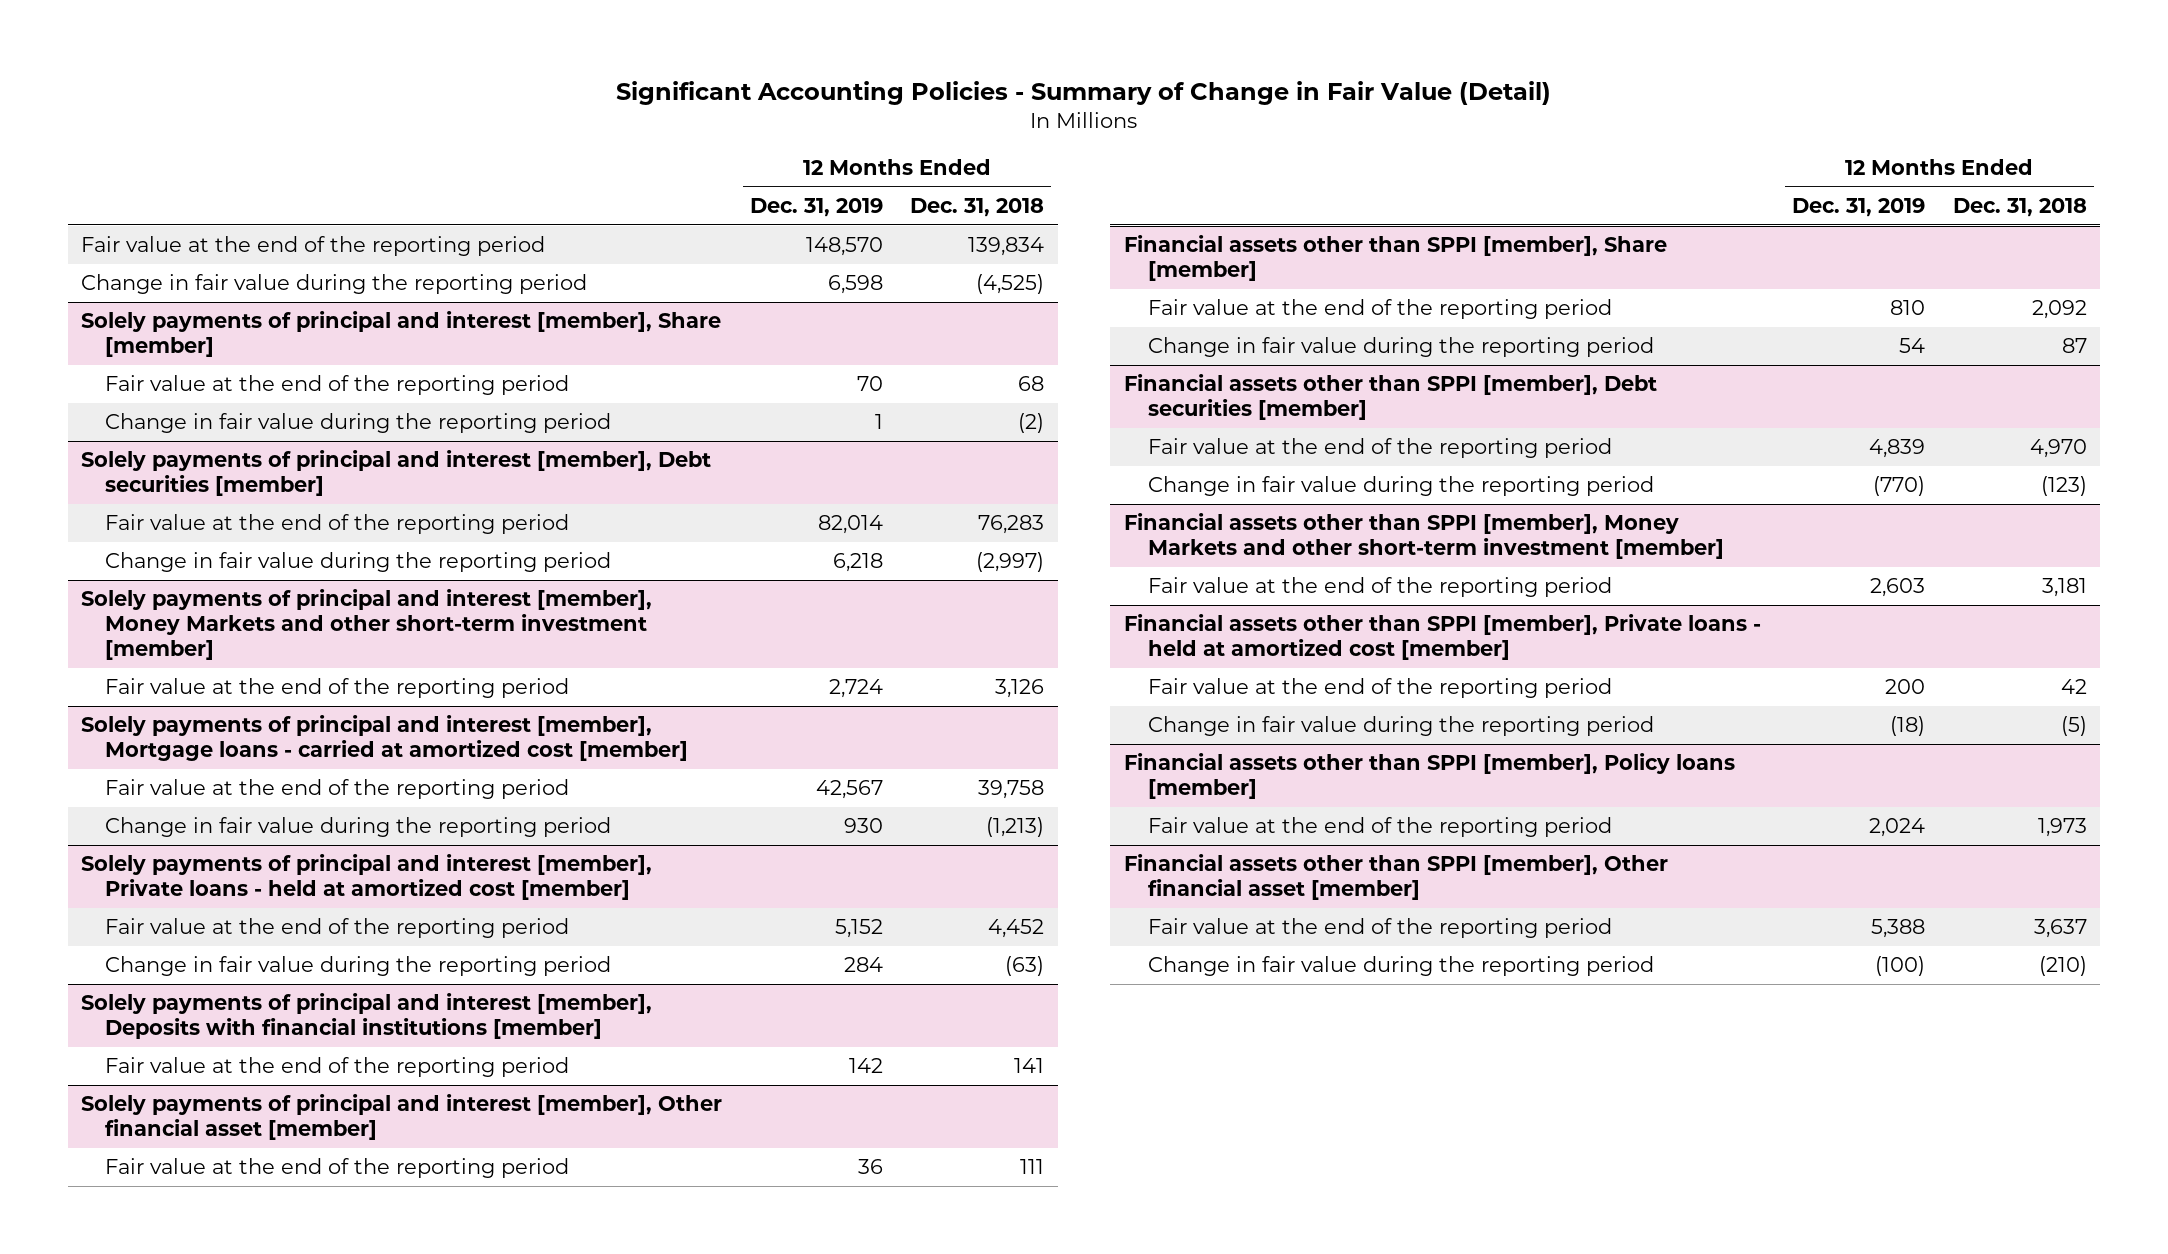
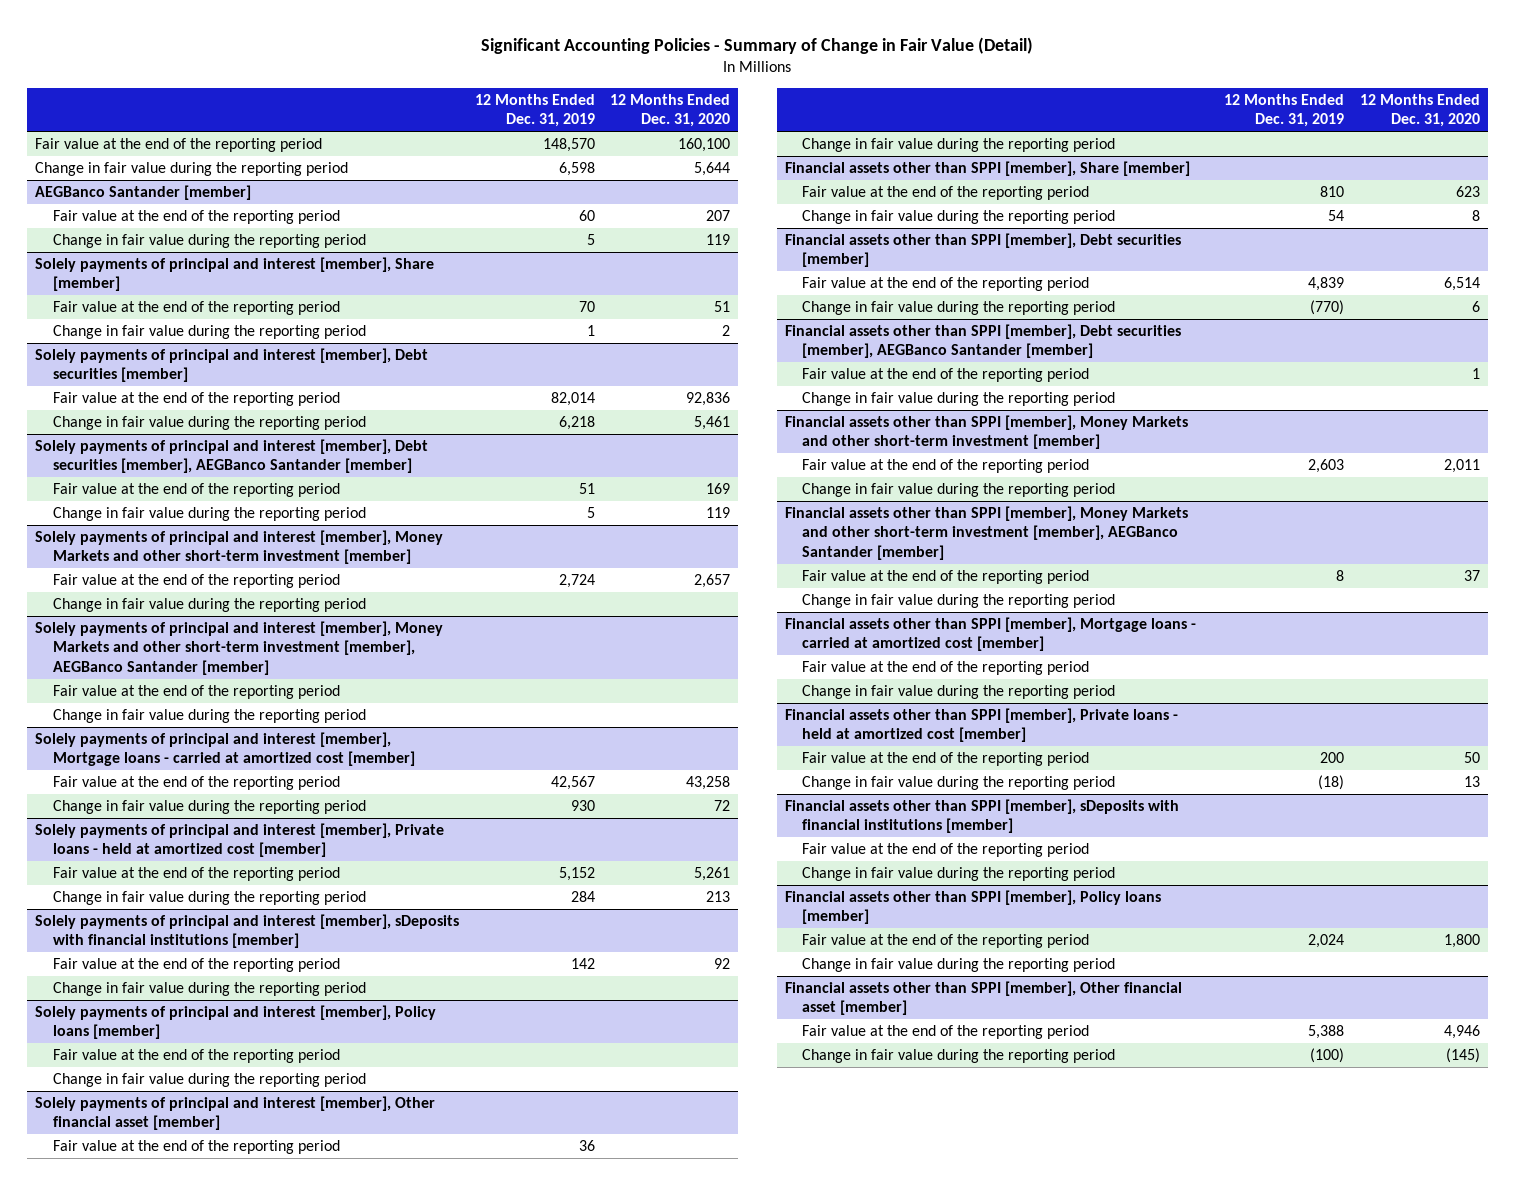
- | 12 Months Ended Dec. 31, 2019 | 12 Months Ended Dec. 31, 2018
+ | 12 Months Ended Dec. 31, 2019 | 12 Months Ended Dec. 31, 2020
+ AEGBanco Santander [member]
+ Fair value at the end of the reporting period | 60 | 207
+ Change in fair value during the reporting period | 5 | 119
+ Solely payments of principal and interest [member], Debt securities [member], AEGBanco Santander [member]
+ Fair value at the end of the reporting period | 51 | 169
+ Change in fair value during the reporting period | 5 | 119
@ Solely payments of principal and interest [member], Money Markets and other short-term investment [member]
+ Change in fair value during the reporting period
+ Solely payments of principal and interest [member], Money Markets and other short-term investment [member], AEGBanco Santander [member]
+ Fair value at the end of the reporting period
+ Change in fair value during the reporting period
- Solely payments of principal and interest [member], Deposits with financial institutions [member]
+ Solely payments of principal and interest [member], sDeposits with financial institutions [member]
+ Change in fair value during the reporting period
+ Solely payments of principal and interest [member], Policy loans [member]
+ Fair value at the end of the reporting period
+ Change in fair value during the reporting period
@ Solely payments of principal and interest [member], Other financial asset [member]
+ Change in fair value during the reporting period
+ Financial assets other than SPPI [member], Debt securities [member], AEGBanco Santander [member]
+ Fair value at the end of the reporting period | | 1
+ Change in fair value during the reporting period
@ Financial assets other than SPPI [member], Money Markets and other short-term investment [member]
+ Change in fair value during the reporting period
+ Financial assets other than SPPI [member], Money Markets and other short-term investment [member], AEGBanco Santander [member]
+ Fair value at the end of the reporting period | 8 | 37
+ Change in fair value during the reporting period
+ Financial assets other than SPPI [member], Mortgage loans - carried at amortized cost [member]
+ Fair value at the end of the reporting period
+ Change in fair value during the reporting period
+ Financial assets other than SPPI [member], sDeposits with financial institutions [member]
+ Fair value at the end of the reporting period
+ Change in fair value during the reporting period
@ Financial assets other than SPPI [member], Policy loans [member]
+ Change in fair value during the reporting period

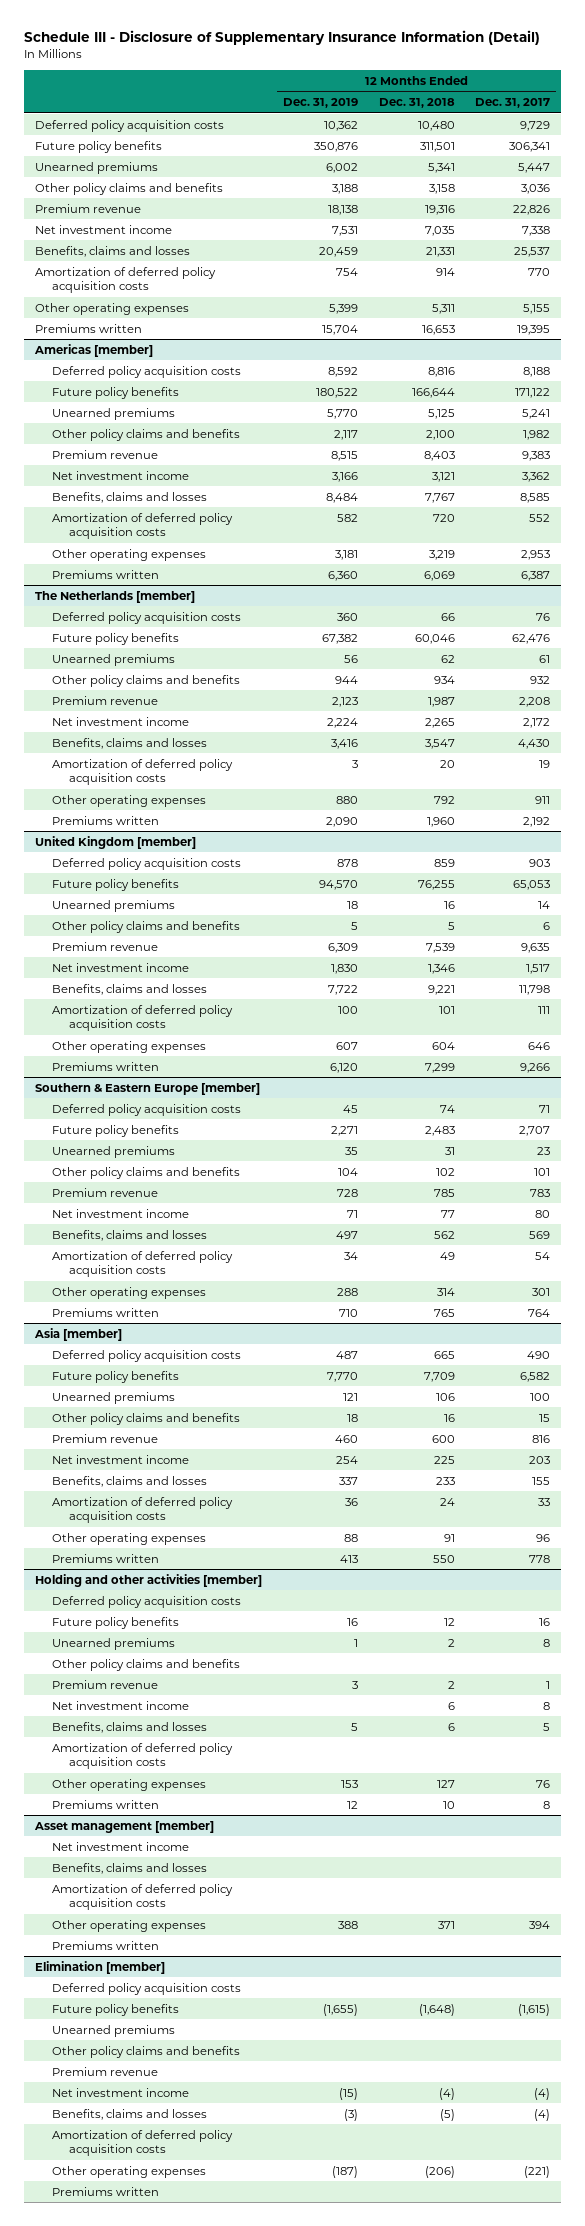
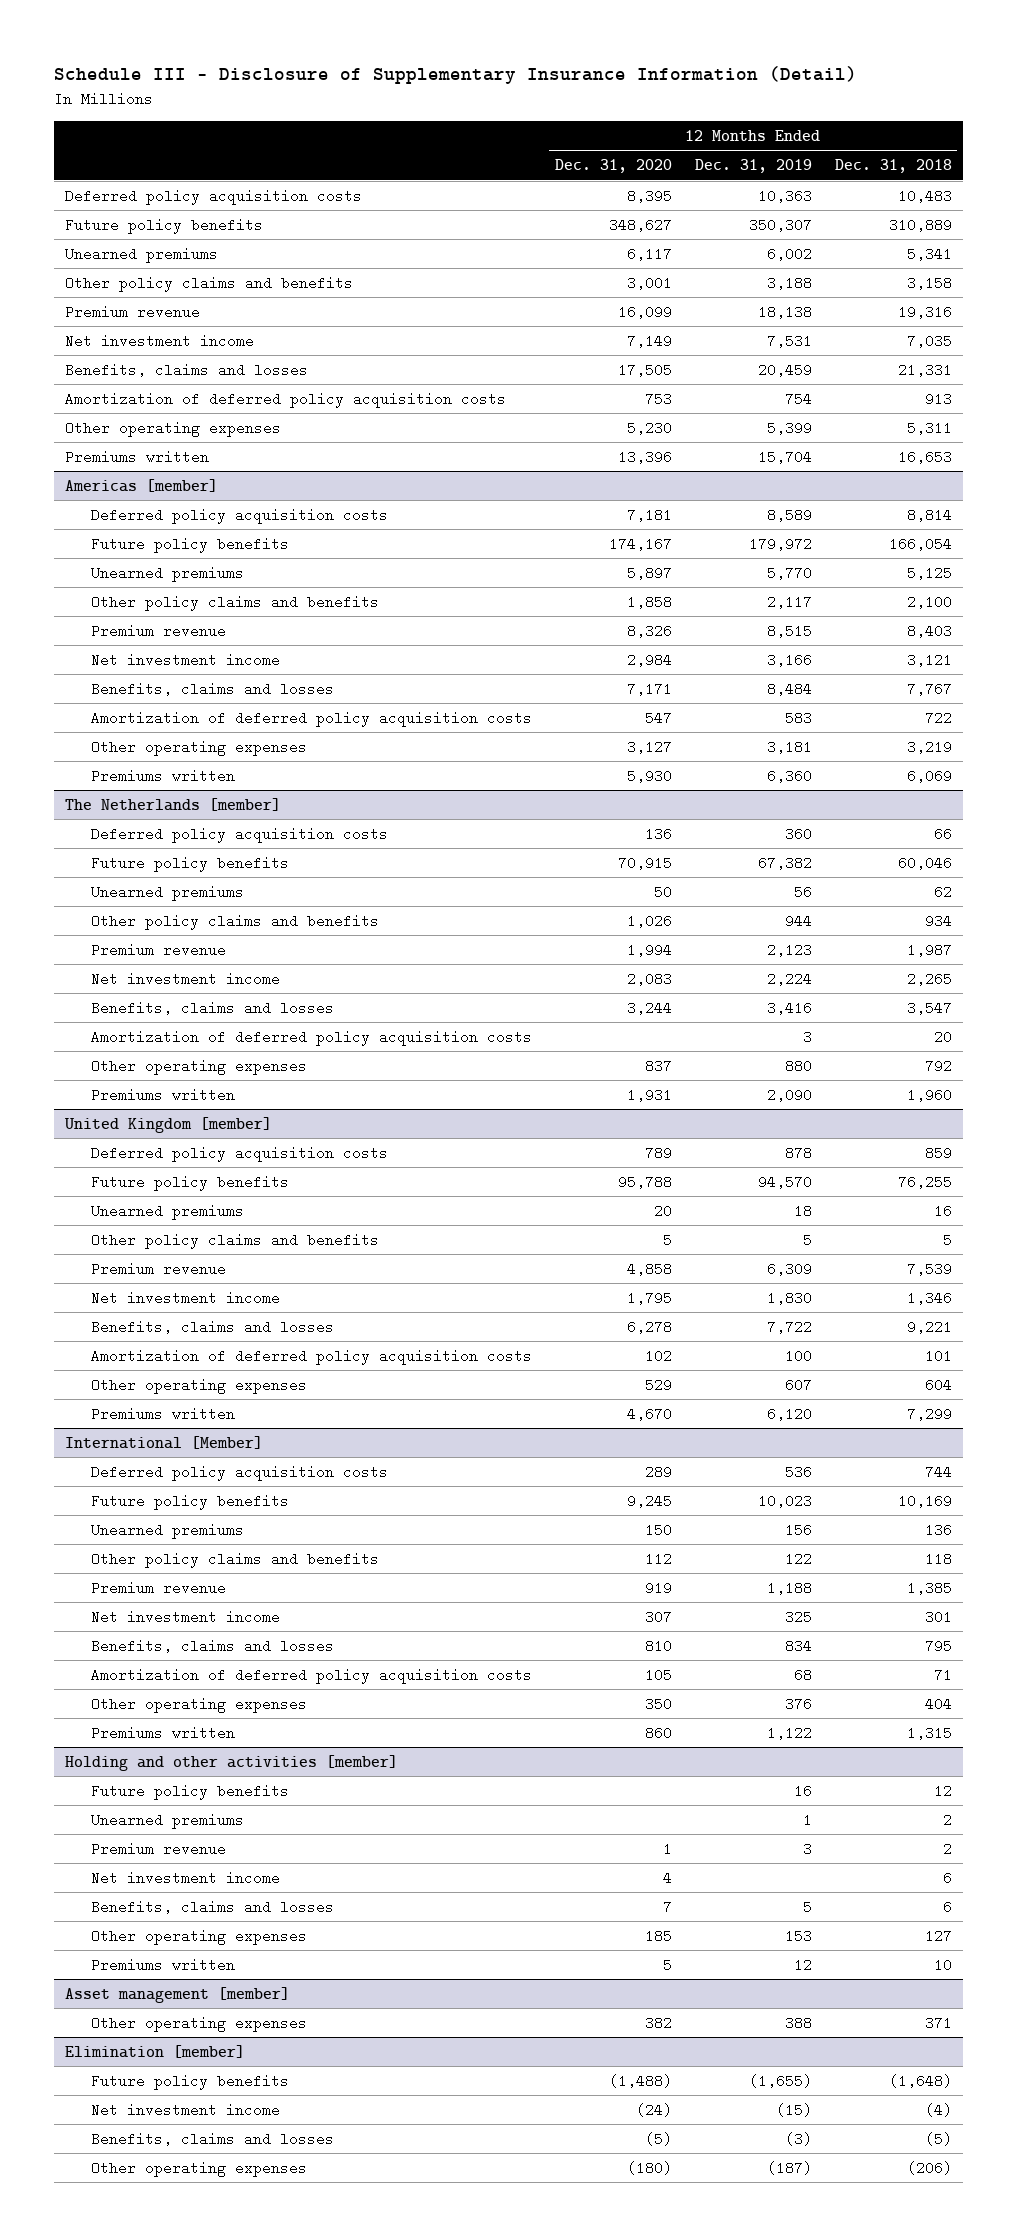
- | 12 Months Ended Dec. 31, 2019 | 12 Months Ended Dec. 31, 2018 | 12 Months Ended Dec. 31, 2017
+ | 12 Months Ended Dec. 31, 2020 | 12 Months Ended Dec. 31, 2019 | 12 Months Ended Dec. 31, 2018
- Deferred policy acquisition costs | 10,362 | 10,480 | 9,729
- Future policy benefits | 350,876 | 311,501 | 306,341
+ Deferred policy acquisition costs | 8,395 | 10,363 | 10,483
+ Future policy benefits | 348,627 | 350,307 | 310,889
- Amortization of deferred policy acquisition costs | 754 | 914 | 770
+ Amortization of deferred policy acquisition costs | 753 | 754 | 913
@ Americas [member]
- Deferred policy acquisition costs | 8,592 | 8,816 | 8,188
- Future policy benefits | 180,522 | 166,644 | 171,122
+ Deferred policy acquisition costs | 7,181 | 8,589 | 8,814
+ Future policy benefits | 174,167 | 179,972 | 166,054
- Amortization of deferred policy acquisition costs | 582 | 720 | 552
+ Amortization of deferred policy acquisition costs | 547 | 583 | 722
- Southern & Eastern Europe [member]
- Deferred policy acquisition costs | 45 | 74 | 71
- Future policy benefits | 2,271 | 2,483 | 2,707
- Unearned premiums | 35 | 31 | 23
- Other policy claims and benefits | 104 | 102 | 101
- Premium revenue | 728 | 785 | 783
- Net investment income | 71 | 77 | 80
- Benefits, claims and losses | 497 | 562 | 569
- Amortization of deferred policy acquisition costs | 34 | 49 | 54
- Other operating expenses | 288 | 314 | 301
- Premiums written | 710 | 765 | 764
- Asia [member]
- Deferred policy acquisition costs | 487 | 665 | 490
- Future policy benefits | 7,770 | 7,709 | 6,582
- Unearned premiums | 121 | 106 | 100
- Other policy claims and benefits | 18 | 16 | 15
- Premium revenue | 460 | 600 | 816
- Net investment income | 254 | 225 | 203
- Benefits, claims and losses | 337 | 233 | 155
- Amortization of deferred policy acquisition costs | 36 | 24 | 33
- Other operating expenses | 88 | 91 | 96
- Premiums written | 413 | 550 | 778
+ International [Member]
+ Deferred policy acquisition costs | 289 | 536 | 744
+ Future policy benefits | 9,245 | 10,023 | 10,169
+ Unearned premiums | 150 | 156 | 136
+ Other policy claims and benefits | 112 | 122 | 118
+ Premium revenue | 919 | 1,188 | 1,385
+ Net investment income | 307 | 325 | 301
+ Benefits, claims and losses | 810 | 834 | 795
+ Amortization of deferred policy acquisition costs | 105 | 68 | 71
+ Other operating expenses | 350 | 376 | 404
+ Premiums written | 860 | 1,122 | 1,315
@ Holding and other activities [member]
- Deferred policy acquisition costs
- Other policy claims and benefits
- Amortization of deferred policy acquisition costs
@ Asset management [member]
- Net investment income
- Benefits, claims and losses
- Amortization of deferred policy acquisition costs
- Premiums written
@ Elimination [member]
- Deferred policy acquisition costs
- Unearned premiums
- Other policy claims and benefits
- Premium revenue
- Amortization of deferred policy acquisition costs
- Premiums written

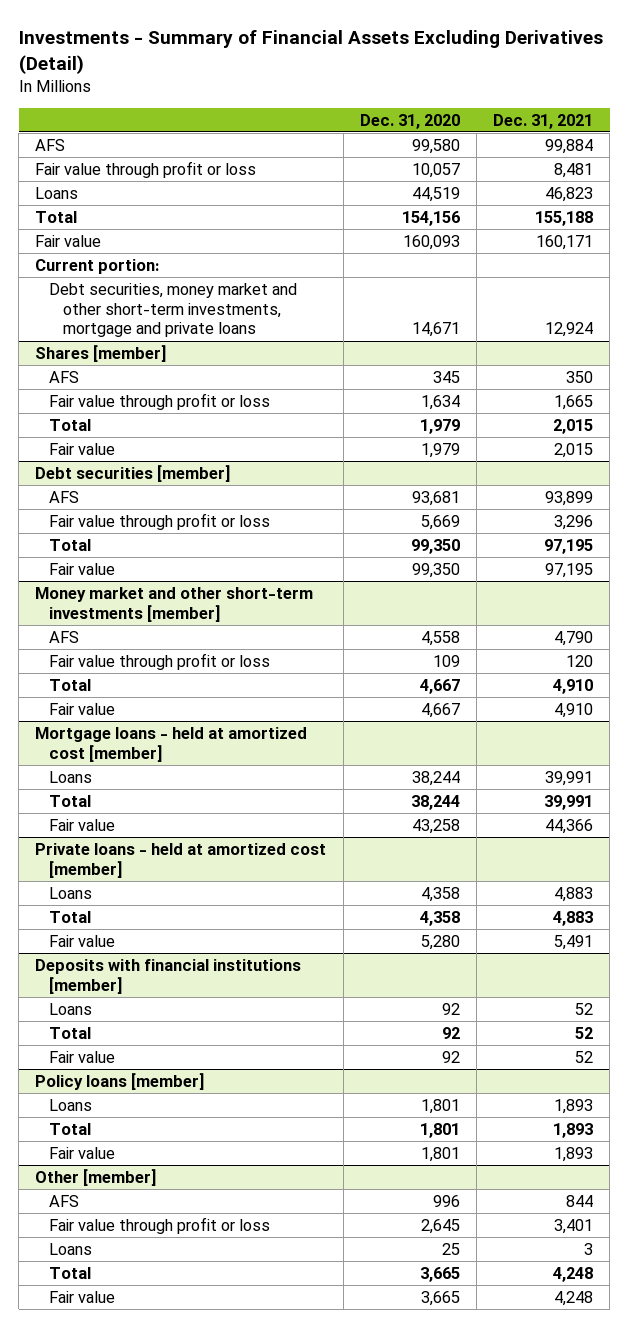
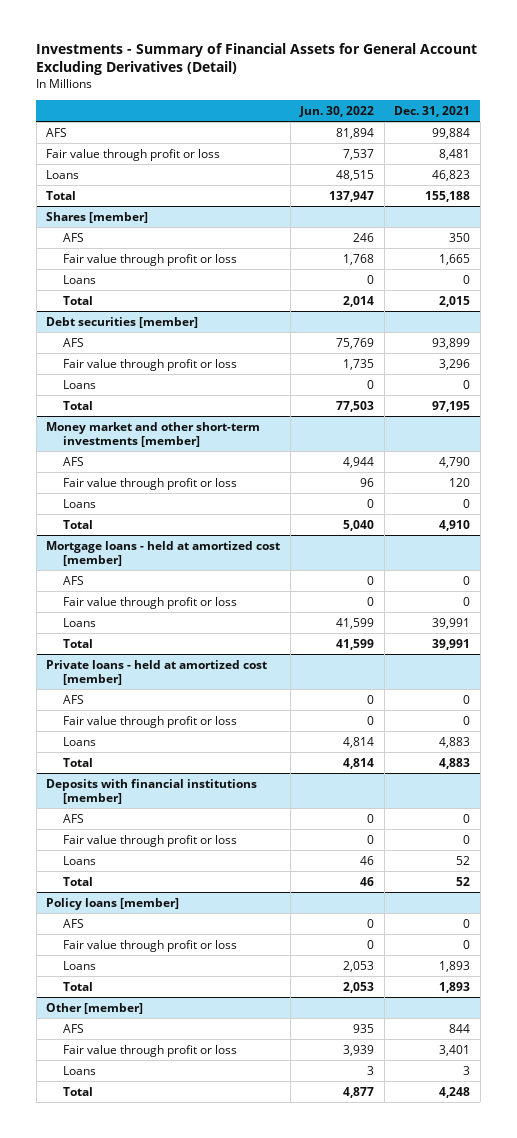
- Investments - Summary of Financial Assets Excluding Derivatives (Detail)
+ Investments - Summary of Financial Assets for General Account Excluding Derivatives (Detail)
- | Dec. 31, 2020 | Dec. 31, 2021
+ | Jun. 30, 2022 | Dec. 31, 2021
- Fair value | 160,093 | 160,171
- Current portion:
- Debt securities, money market and other short-term investments, mortgage and private loans | 14,671 | 12,924
@ Shares [member]
+ Loans | 0 | 0
- Fair value | 1,979 | 2,015
@ Debt securities [member]
+ Loans | 0 | 0
- Fair value | 99,350 | 97,195
@ Money market and other short-term investments [member]
+ Loans | 0 | 0
- Fair value | 4,667 | 4,910
@ Mortgage loans - held at amortized cost [member]
+ AFS | 0 | 0
+ Fair value through profit or loss | 0 | 0
- Fair value | 43,258 | 44,366
@ Private loans - held at amortized cost [member]
+ AFS | 0 | 0
+ Fair value through profit or loss | 0 | 0
- Fair value | 5,280 | 5,491
@ Deposits with financial institutions [member]
+ AFS | 0 | 0
+ Fair value through profit or loss | 0 | 0
- Fair value | 92 | 52
@ Policy loans [member]
+ AFS | 0 | 0
+ Fair value through profit or loss | 0 | 0
- Fair value | 1,801 | 1,893
@ Other [member]
- Fair value | 3,665 | 4,248

